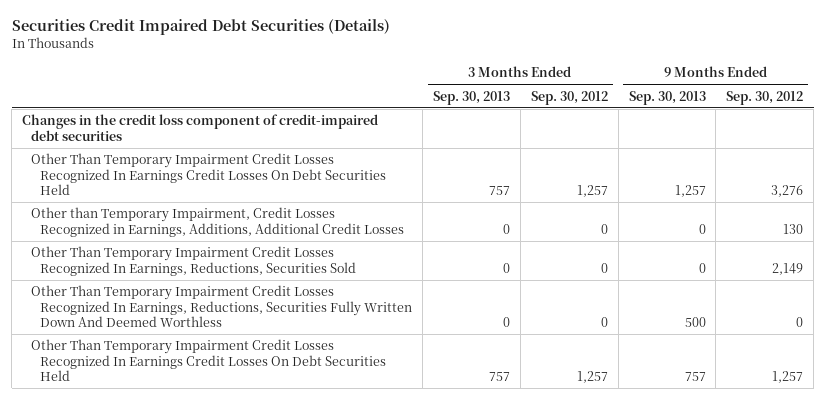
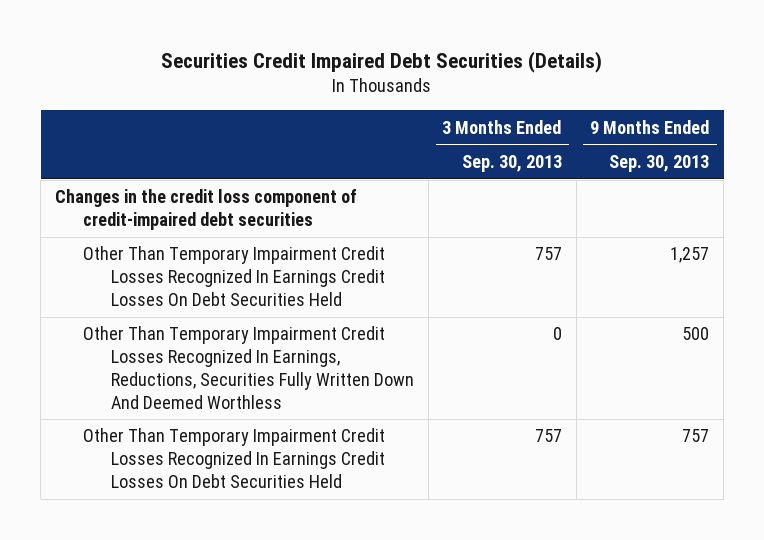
- | 3 Months Ended Sep. 30, 2013 | 3 Months Ended Sep. 30, 2012 | 9 Months Ended Sep. 30, 2013 | 9 Months Ended Sep. 30, 2012
+ | 3 Months Ended Sep. 30, 2013 | 9 Months Ended Sep. 30, 2013
- Other than Temporary Impairment, Credit Losses Recognized in Earnings, Additions, Additional Credit Losses | 0 | 0 | 0 | 130
- Other Than Temporary Impairment Credit Losses Recognized In Earnings, Reductions, Securities Sold | 0 | 0 | 0 | 2,149

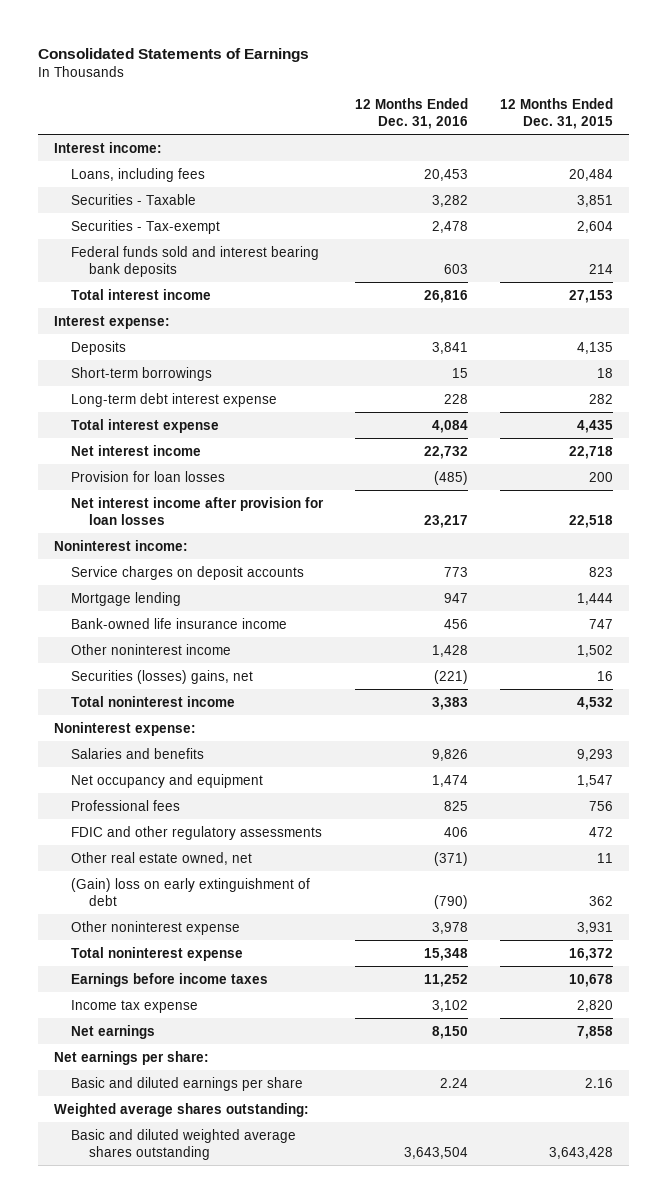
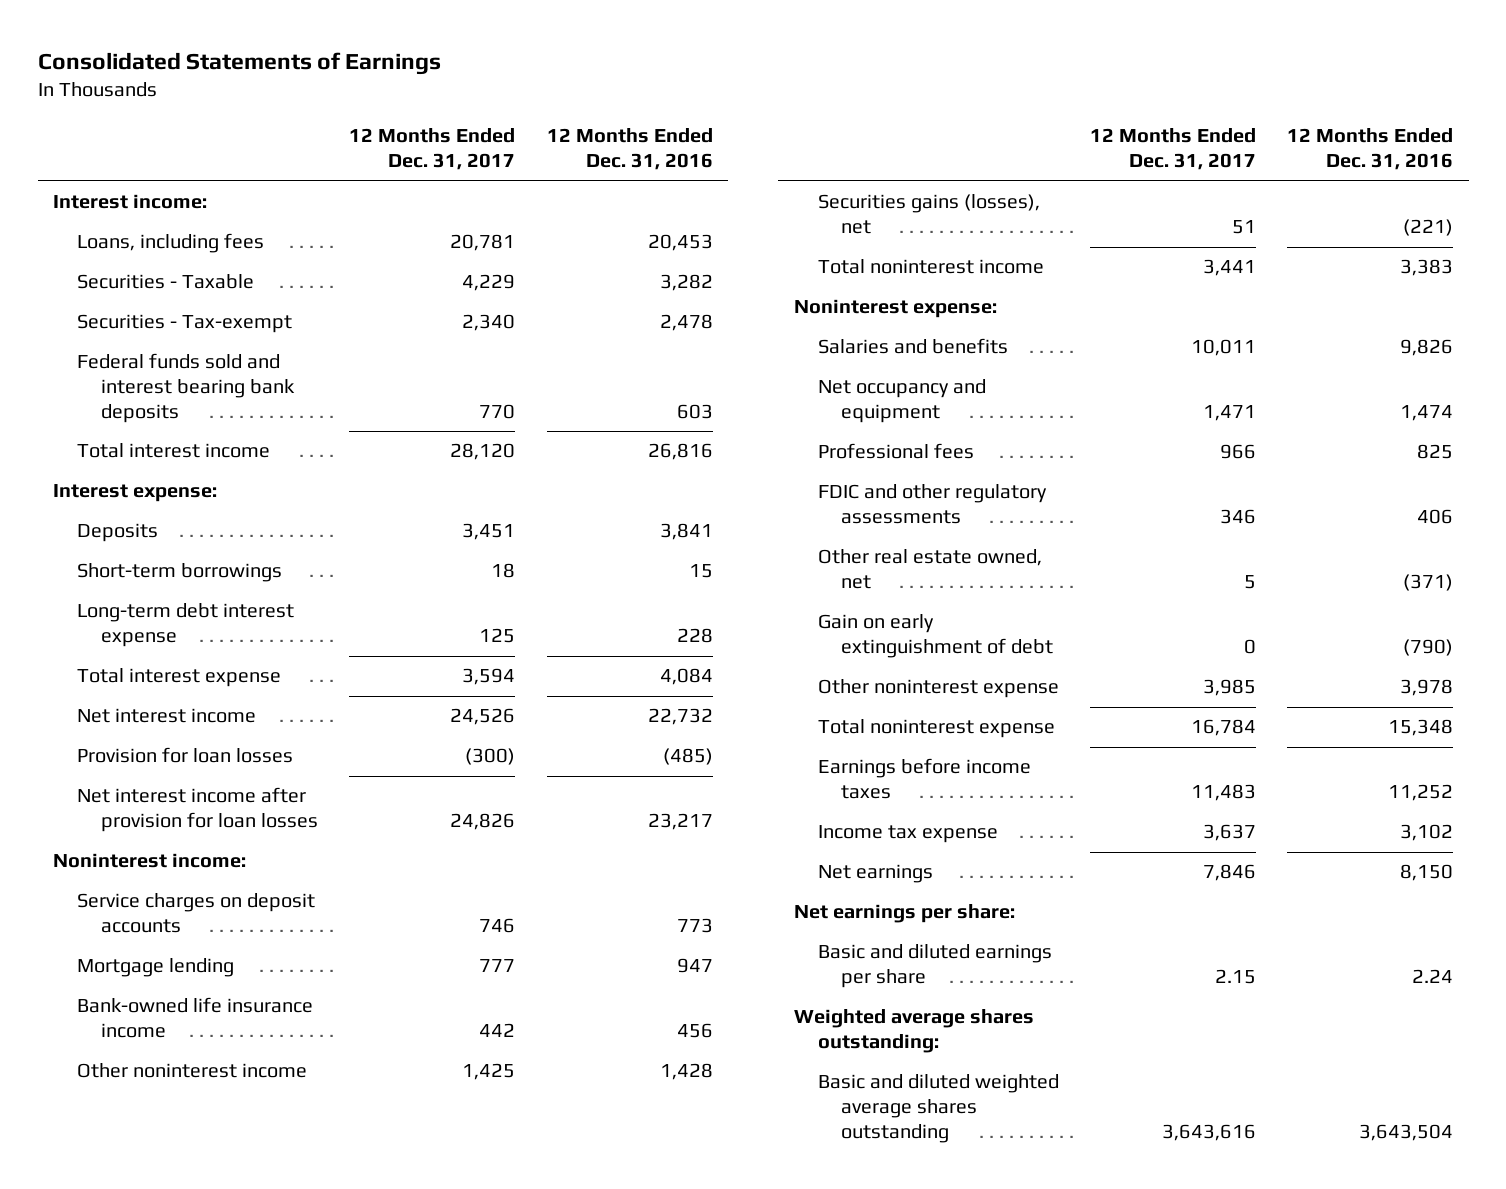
- | 12 Months Ended Dec. 31, 2016 | 12 Months Ended Dec. 31, 2015
+ | 12 Months Ended Dec. 31, 2017 | 12 Months Ended Dec. 31, 2016
- Securities (losses) gains, net | (221) | 16
+ Securities gains (losses), net | 51 | (221)
- (Gain) loss on early extinguishment of debt | (790) | 362
+ Gain on early extinguishment of debt | 0 | (790)

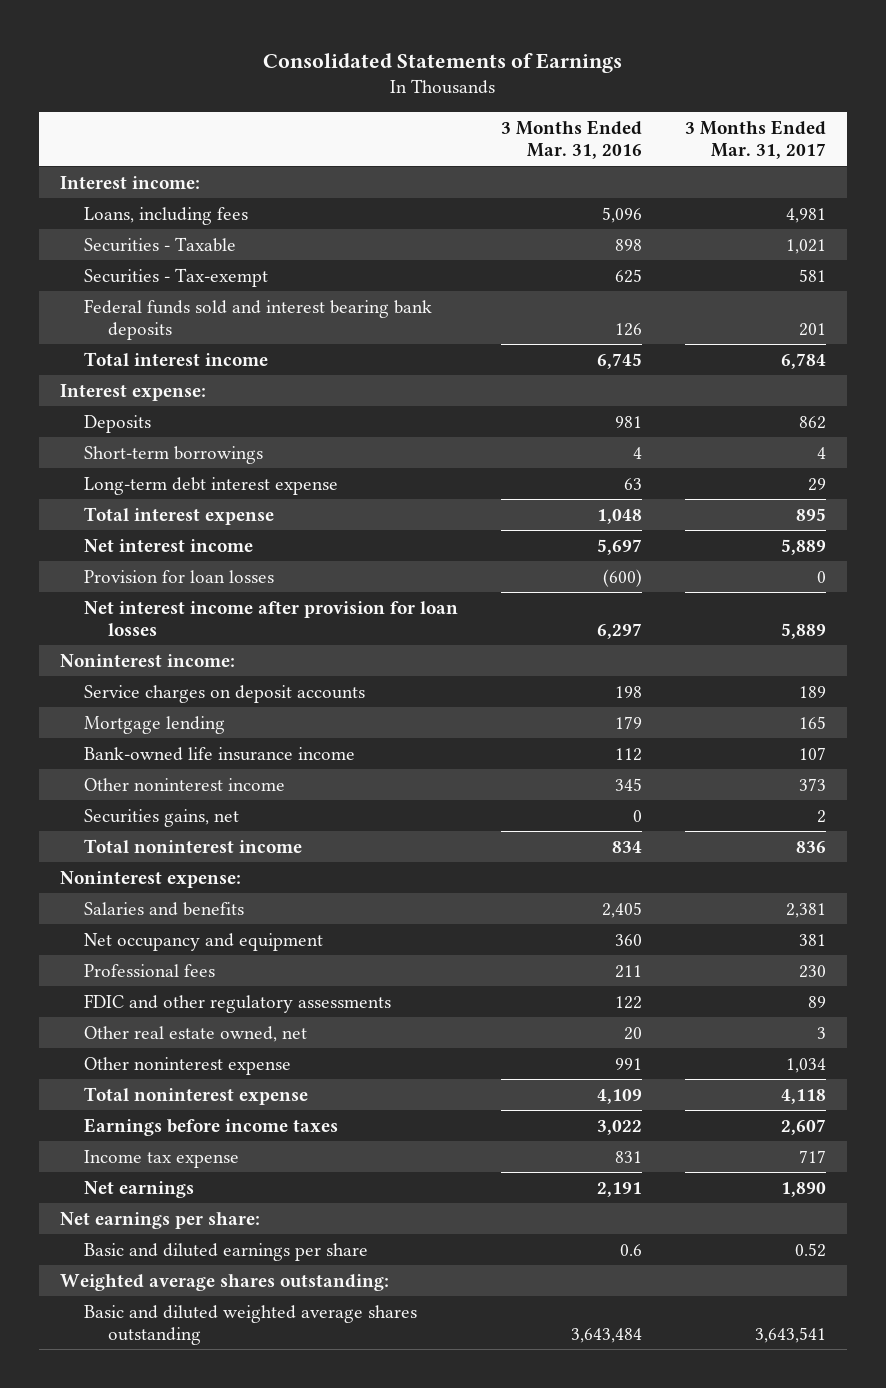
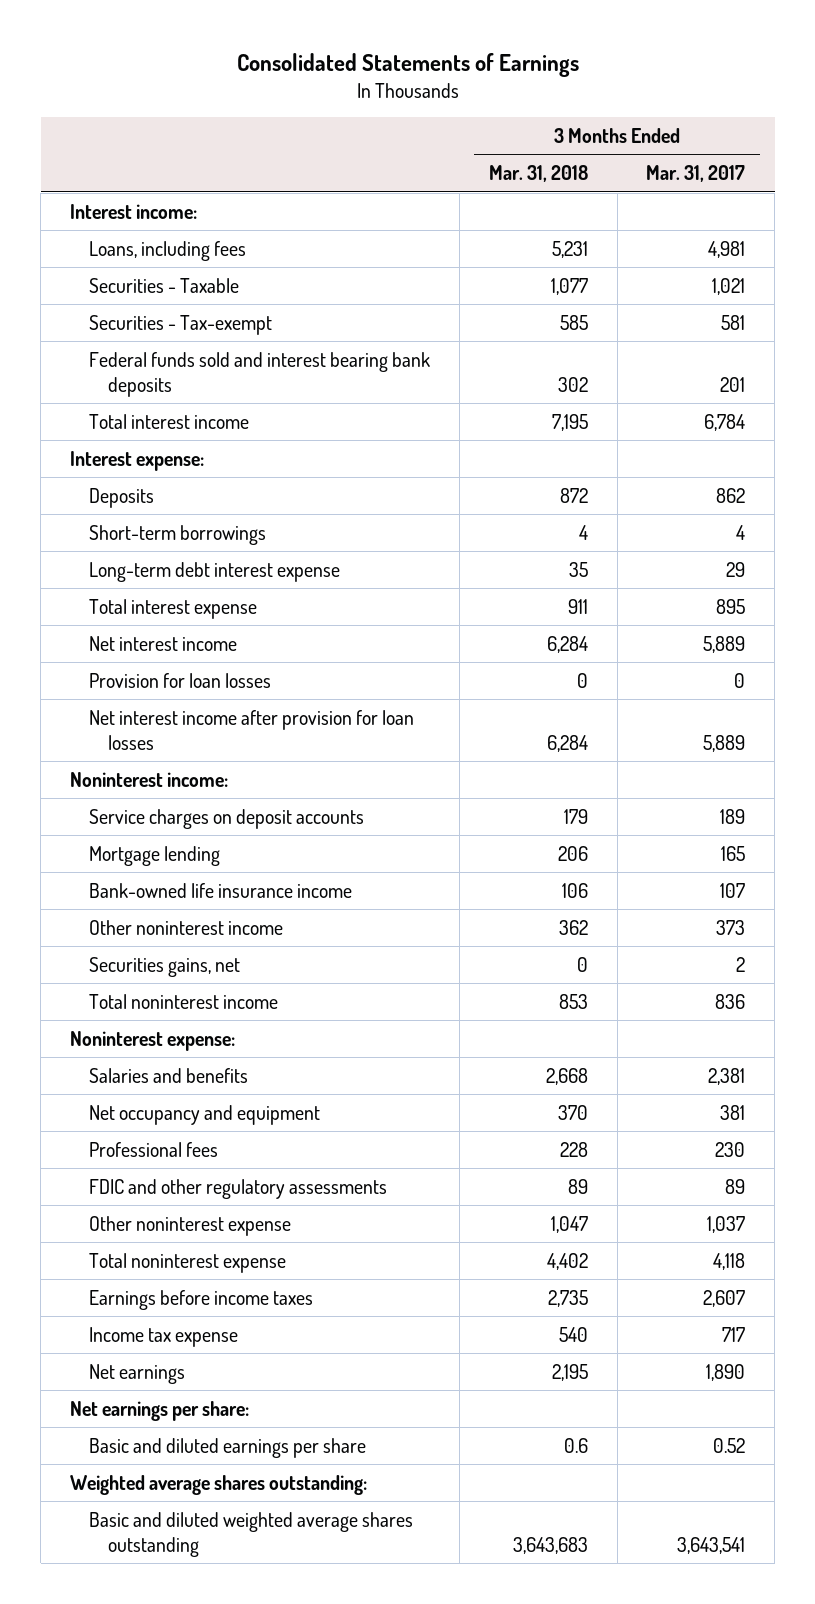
- | 3 Months Ended Mar. 31, 2016 | 3 Months Ended Mar. 31, 2017
+ | 3 Months Ended Mar. 31, 2018 | 3 Months Ended Mar. 31, 2017
- Other real estate owned, net | 20 | 3
- Other noninterest expense | 991 | 1,034
+ Other noninterest expense | 1,047 | 1,037

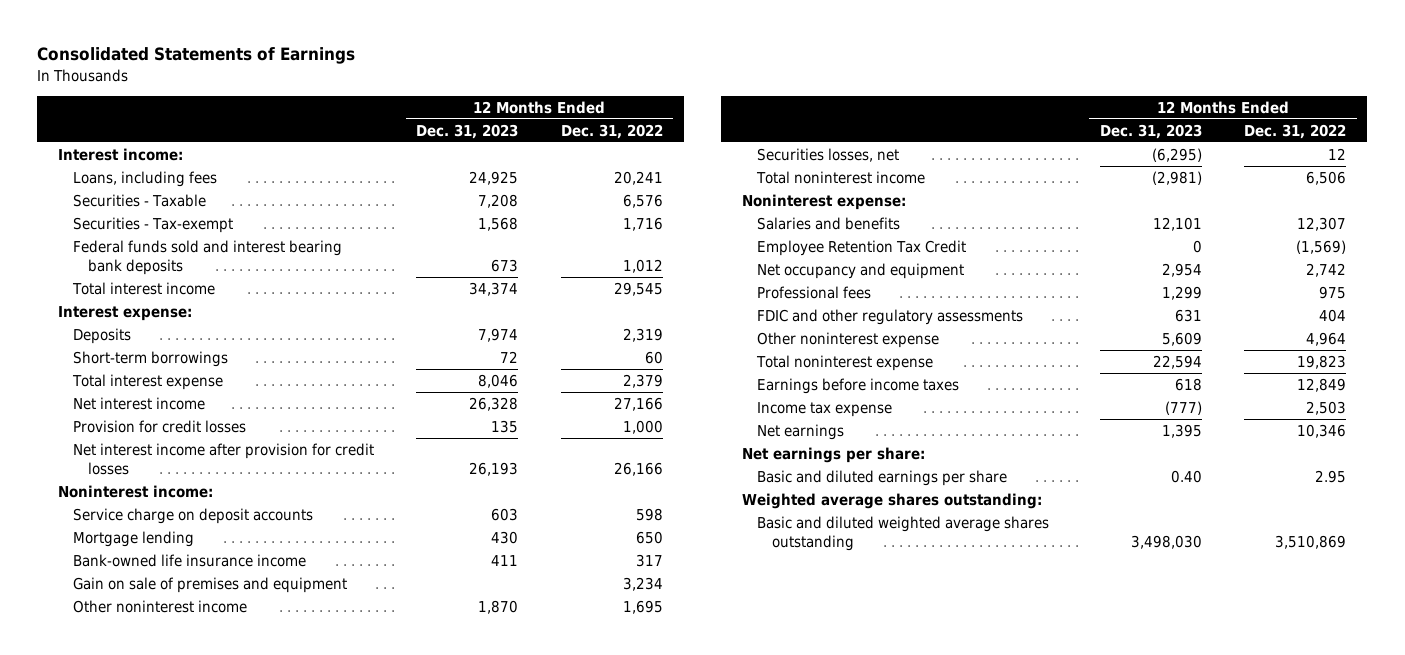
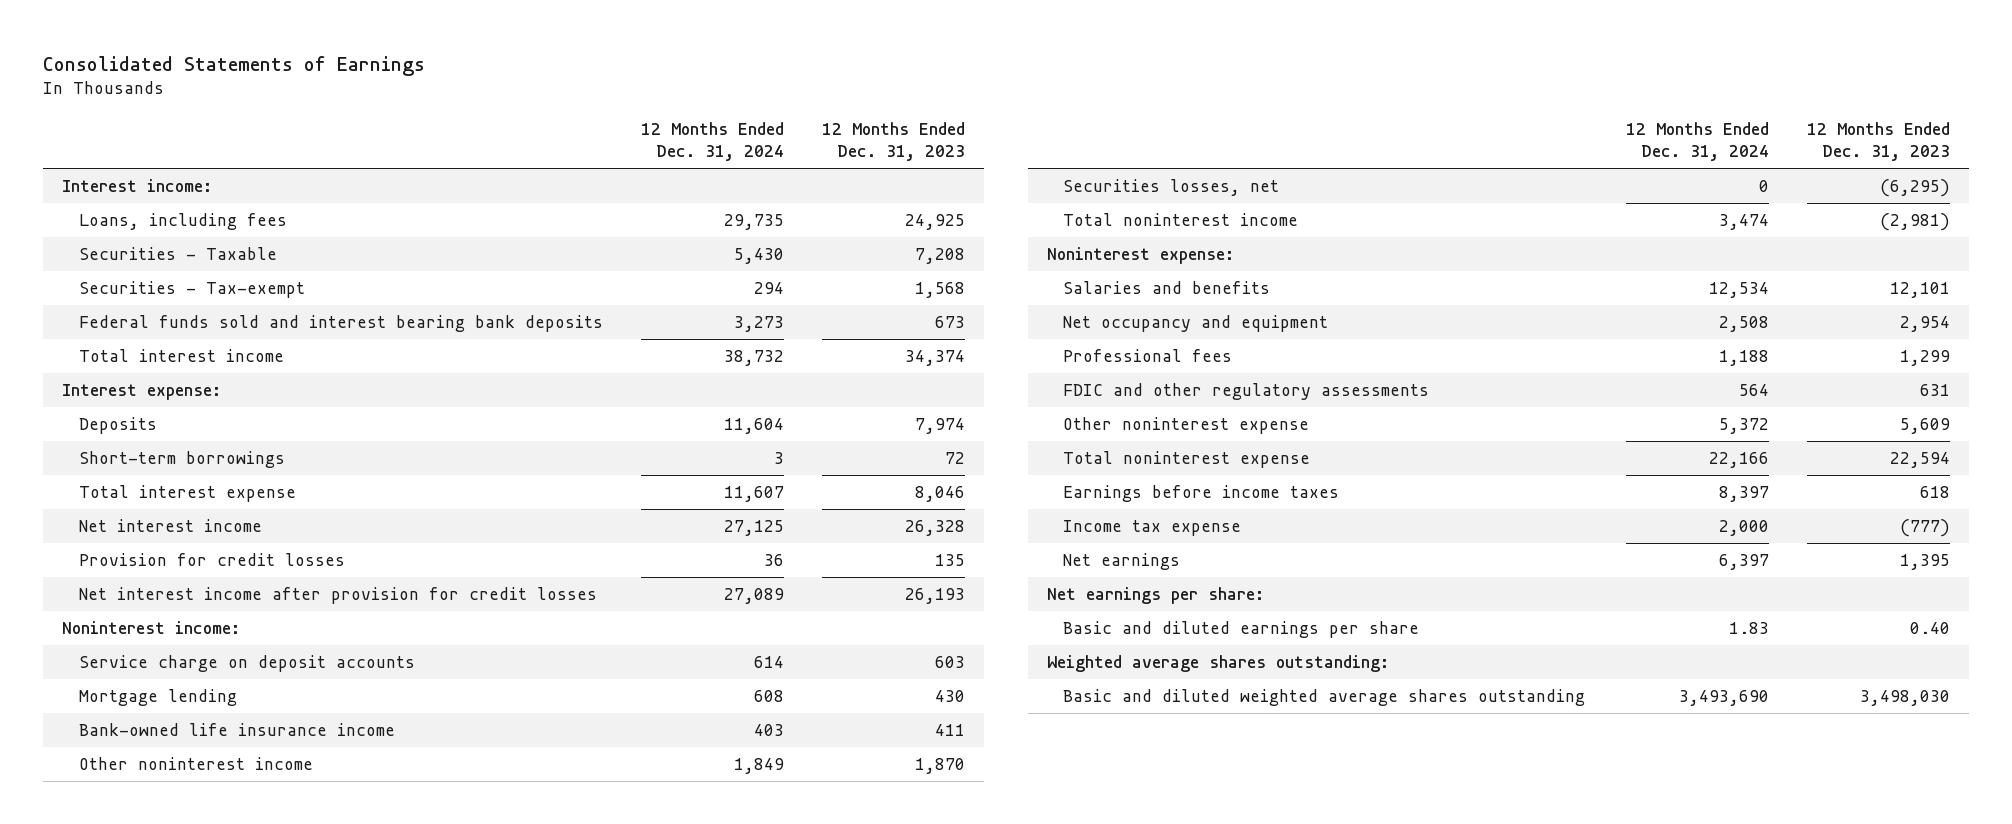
- | 12 Months Ended Dec. 31, 2023 | 12 Months Ended Dec. 31, 2022
+ | 12 Months Ended Dec. 31, 2024 | 12 Months Ended Dec. 31, 2023
- Gain on sale of premises and equipment | | 3,234
- Employee Retention Tax Credit | 0 | (1,569)

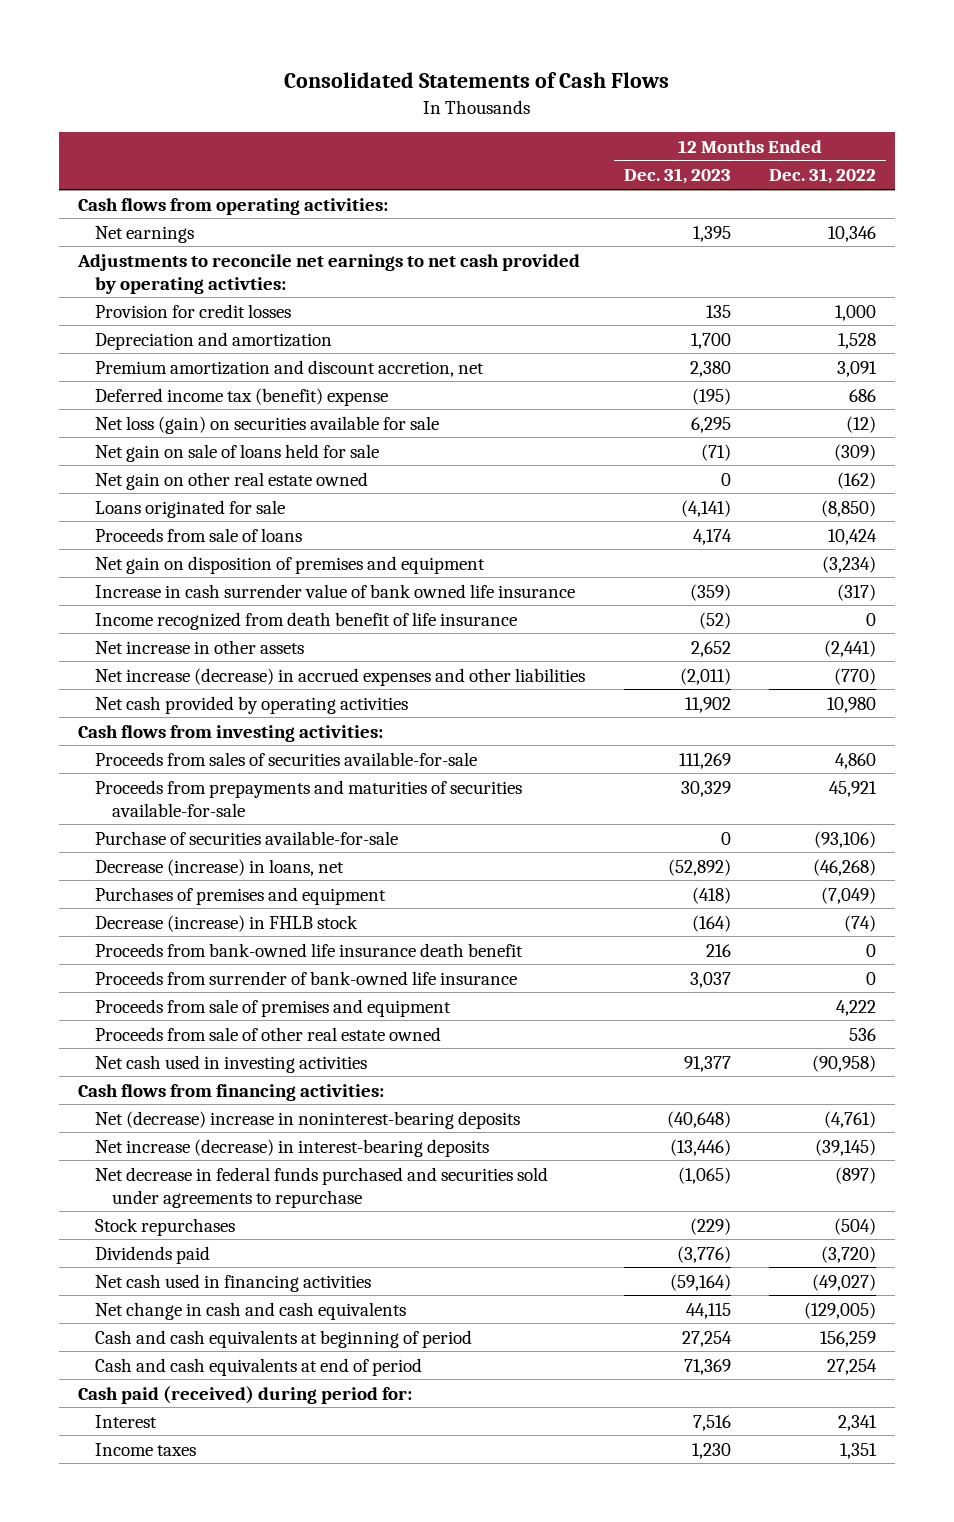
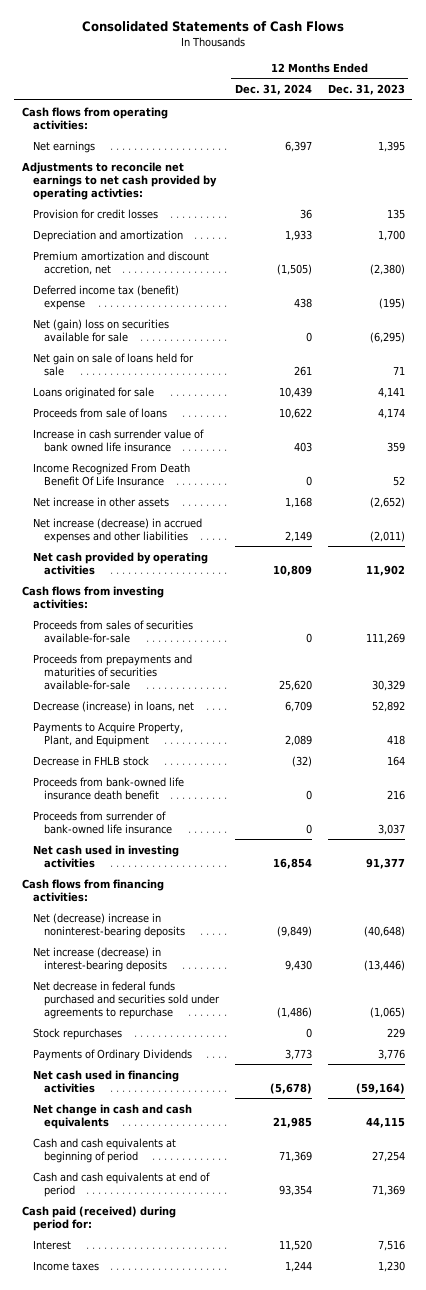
- | 12 Months Ended Dec. 31, 2023 | 12 Months Ended Dec. 31, 2022
+ | 12 Months Ended Dec. 31, 2024 | 12 Months Ended Dec. 31, 2023
- Premium amortization and discount accretion, net | 2,380 | 3,091
+ Premium amortization and discount accretion, net | (1,505) | (2,380)
- Net loss (gain) on securities available for sale | 6,295 | (12)
- Net gain on sale of loans held for sale | (71) | (309)
- Net gain on other real estate owned | 0 | (162)
- Loans originated for sale | (4,141) | (8,850)
+ Net (gain) loss on securities available for sale | 0 | (6,295)
+ Net gain on sale of loans held for sale | 261 | 71
+ Loans originated for sale | 10,439 | 4,141
- Net gain on disposition of premises and equipment | | (3,234)
- Increase in cash surrender value of bank owned life insurance | (359) | (317)
- Income recognized from death benefit of life insurance | (52) | 0
- Net increase in other assets | 2,652 | (2,441)
+ Increase in cash surrender value of bank owned life insurance | 403 | 359
+ Income Recognized From Death Benefit Of Life Insurance | 0 | 52
+ Net increase in other assets | 1,168 | (2,652)
- Purchase of securities available-for-sale | 0 | (93,106)
- Decrease (increase) in loans, net | (52,892) | (46,268)
- Purchases of premises and equipment | (418) | (7,049)
- Decrease (increase) in FHLB stock | (164) | (74)
+ Decrease (increase) in loans, net | 6,709 | 52,892
+ Payments to Acquire Property, Plant, and Equipment | 2,089 | 418
+ Decrease in FHLB stock | (32) | 164
- Proceeds from sale of premises and equipment | | 4,222
- Proceeds from sale of other real estate owned | | 536
- Stock repurchases | (229) | (504)
- Dividends paid | (3,776) | (3,720)
+ Stock repurchases | 0 | 229
+ Payments of Ordinary Dividends | 3,773 | 3,776

